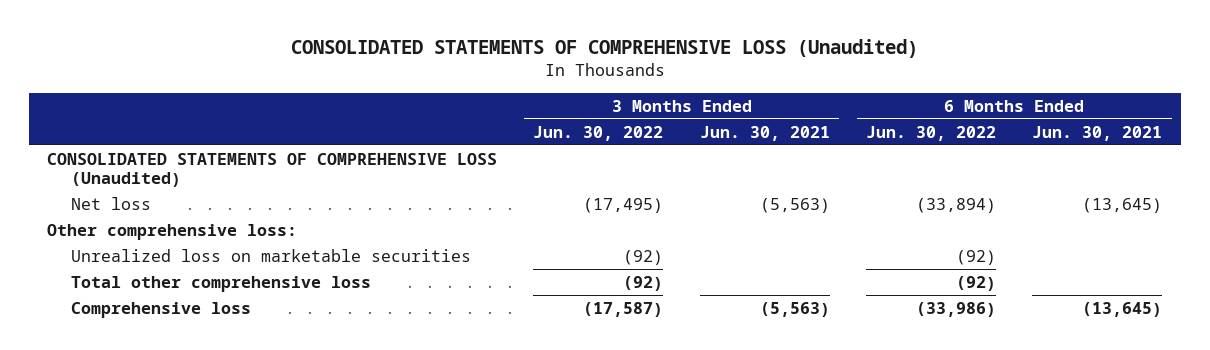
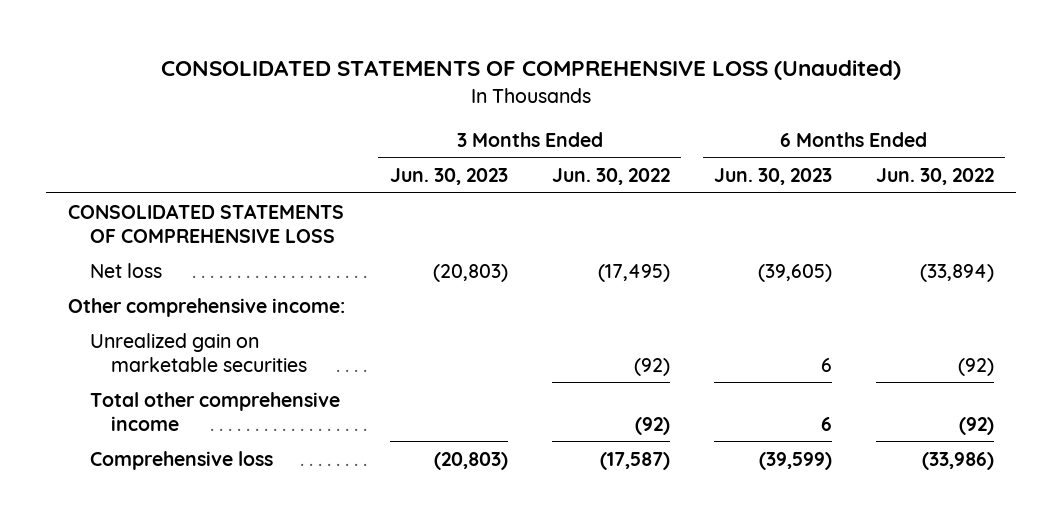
- | 3 Months Ended Jun. 30, 2022 | 3 Months Ended Jun. 30, 2021 | 6 Months Ended Jun. 30, 2022 | 6 Months Ended Jun. 30, 2021
+ | 3 Months Ended Jun. 30, 2023 | 3 Months Ended Jun. 30, 2022 | 6 Months Ended Jun. 30, 2023 | 6 Months Ended Jun. 30, 2022
- CONSOLIDATED STATEMENTS OF COMPREHENSIVE LOSS (Unaudited)
+ CONSOLIDATED STATEMENTS OF COMPREHENSIVE LOSS
- Other comprehensive loss:
- Unrealized loss on marketable securities | (92) | | (92) |
- Total other comprehensive loss | (92) | | (92) |
+ Other comprehensive income:
+ Unrealized gain on marketable securities | | (92) | 6 | (92)
+ Total other comprehensive income | | (92) | 6 | (92)

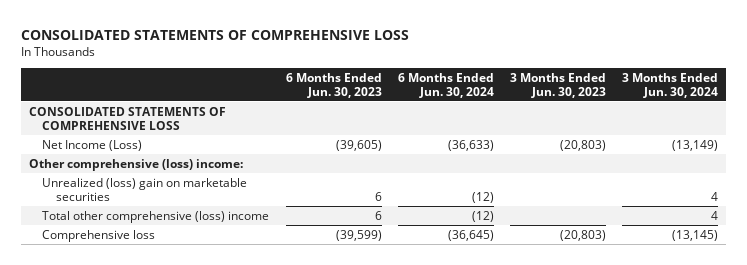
- CONSOLIDATED STATEMENTS OF COMPREHENSIVE LOSS (Unaudited)
+ CONSOLIDATED STATEMENTS OF COMPREHENSIVE LOSS
- | 3 Months Ended Jun. 30, 2023 | 3 Months Ended Jun. 30, 2022 | 6 Months Ended Jun. 30, 2023 | 6 Months Ended Jun. 30, 2022
+ | 6 Months Ended Jun. 30, 2023 | 6 Months Ended Jun. 30, 2024 | 3 Months Ended Jun. 30, 2023 | 3 Months Ended Jun. 30, 2024
- Net loss | (20,803) | (17,495) | (39,605) | (33,894)
- Other comprehensive income:
- Unrealized gain on marketable securities | | (92) | 6 | (92)
- Total other comprehensive income | | (92) | 6 | (92)
+ Net Income (Loss) | (39,605) | (36,633) | (20,803) | (13,149)
+ Other comprehensive (loss) income:
+ Unrealized (loss) gain on marketable securities | 6 | (12) | | 4
+ Total other comprehensive (loss) income | 6 | (12) | | 4

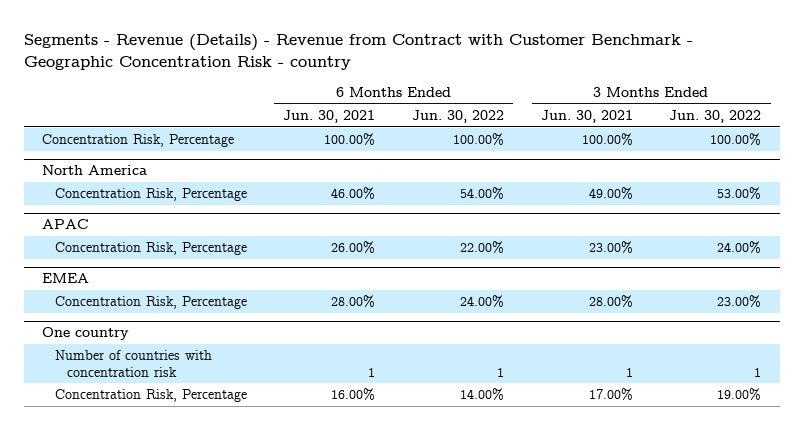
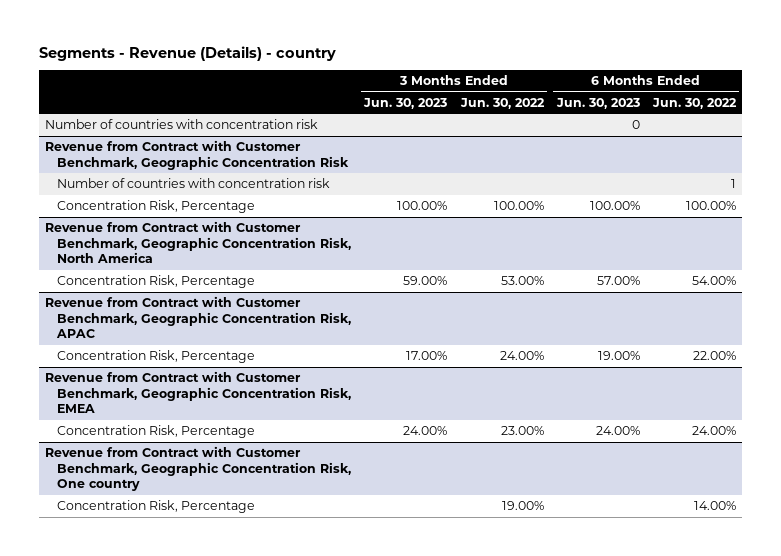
- Segments - Revenue (Details) - Revenue from Contract with Customer Benchmark - Geographic Concentration Risk - country
+ Segments - Revenue (Details) - country
- | 6 Months Ended Jun. 30, 2021 | 6 Months Ended Jun. 30, 2022 | 3 Months Ended Jun. 30, 2021 | 3 Months Ended Jun. 30, 2022
+ | 3 Months Ended Jun. 30, 2023 | 3 Months Ended Jun. 30, 2022 | 6 Months Ended Jun. 30, 2023 | 6 Months Ended Jun. 30, 2022
+ Number of countries with concentration risk | | | 0 |
+ Revenue from Contract with Customer Benchmark, Geographic Concentration Risk
+ Number of countries with concentration risk | | | | 1
- North America
+ Revenue from Contract with Customer Benchmark, Geographic Concentration Risk, North America
- APAC
+ Revenue from Contract with Customer Benchmark, Geographic Concentration Risk, APAC
- EMEA
+ Revenue from Contract with Customer Benchmark, Geographic Concentration Risk, EMEA
- One country
- Number of countries with concentration risk | 1 | 1 | 1 | 1
+ Revenue from Contract with Customer Benchmark, Geographic Concentration Risk, One country

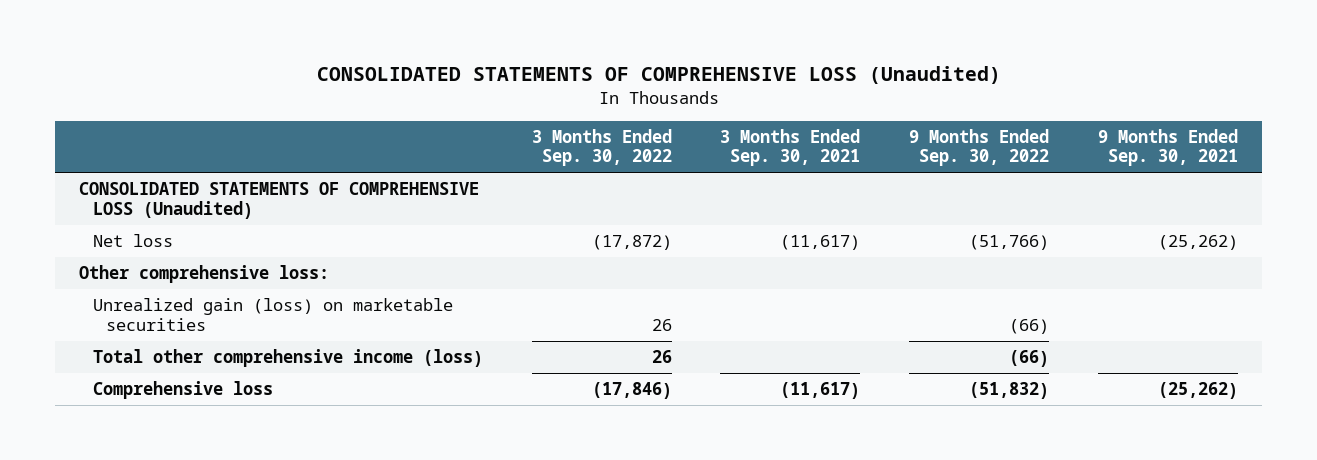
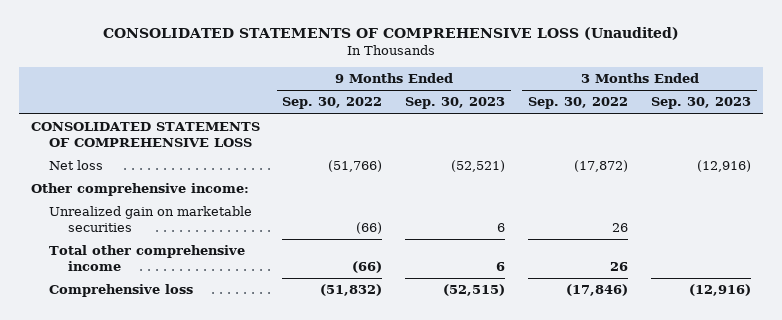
- | 3 Months Ended Sep. 30, 2022 | 3 Months Ended Sep. 30, 2021 | 9 Months Ended Sep. 30, 2022 | 9 Months Ended Sep. 30, 2021
+ | 9 Months Ended Sep. 30, 2022 | 9 Months Ended Sep. 30, 2023 | 3 Months Ended Sep. 30, 2022 | 3 Months Ended Sep. 30, 2023
- CONSOLIDATED STATEMENTS OF COMPREHENSIVE LOSS (Unaudited)
+ CONSOLIDATED STATEMENTS OF COMPREHENSIVE LOSS
- Other comprehensive loss:
- Unrealized gain (loss) on marketable securities | 26 | | (66) |
- Total other comprehensive income (loss) | 26 | | (66) |
+ Other comprehensive income:
+ Unrealized gain on marketable securities | (66) | 6 | 26 |
+ Total other comprehensive income | (66) | 6 | 26 |

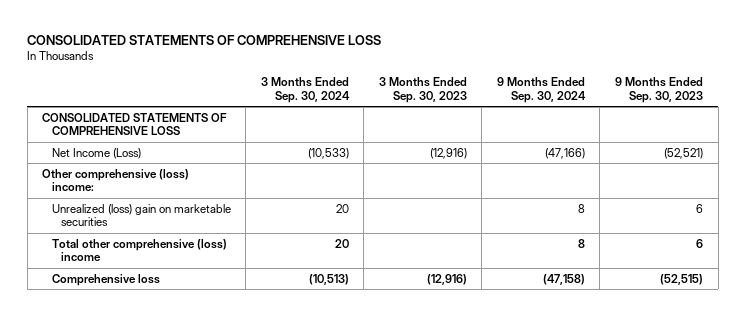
- CONSOLIDATED STATEMENTS OF COMPREHENSIVE LOSS (Unaudited)
+ CONSOLIDATED STATEMENTS OF COMPREHENSIVE LOSS
- | 9 Months Ended Sep. 30, 2022 | 9 Months Ended Sep. 30, 2023 | 3 Months Ended Sep. 30, 2022 | 3 Months Ended Sep. 30, 2023
+ | 3 Months Ended Sep. 30, 2024 | 3 Months Ended Sep. 30, 2023 | 9 Months Ended Sep. 30, 2024 | 9 Months Ended Sep. 30, 2023
- Net loss | (51,766) | (52,521) | (17,872) | (12,916)
- Other comprehensive income:
- Unrealized gain on marketable securities | (66) | 6 | 26 |
- Total other comprehensive income | (66) | 6 | 26 |
+ Net Income (Loss) | (10,533) | (12,916) | (47,166) | (52,521)
+ Other comprehensive (loss) income:
+ Unrealized (loss) gain on marketable securities | 20 | | 8 | 6
+ Total other comprehensive (loss) income | 20 | | 8 | 6

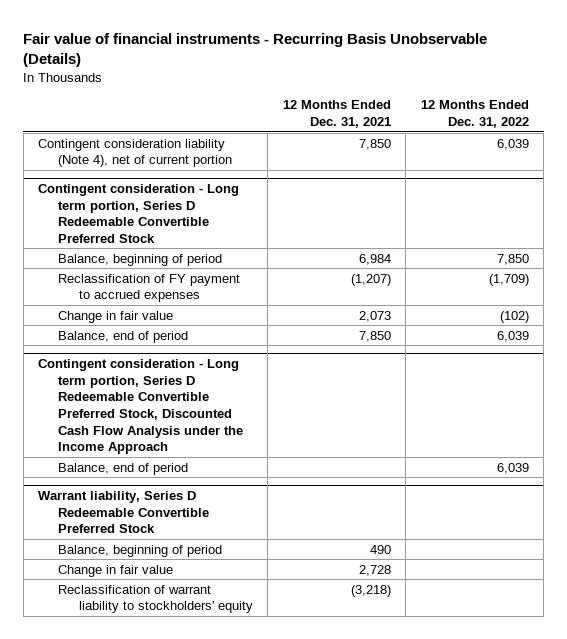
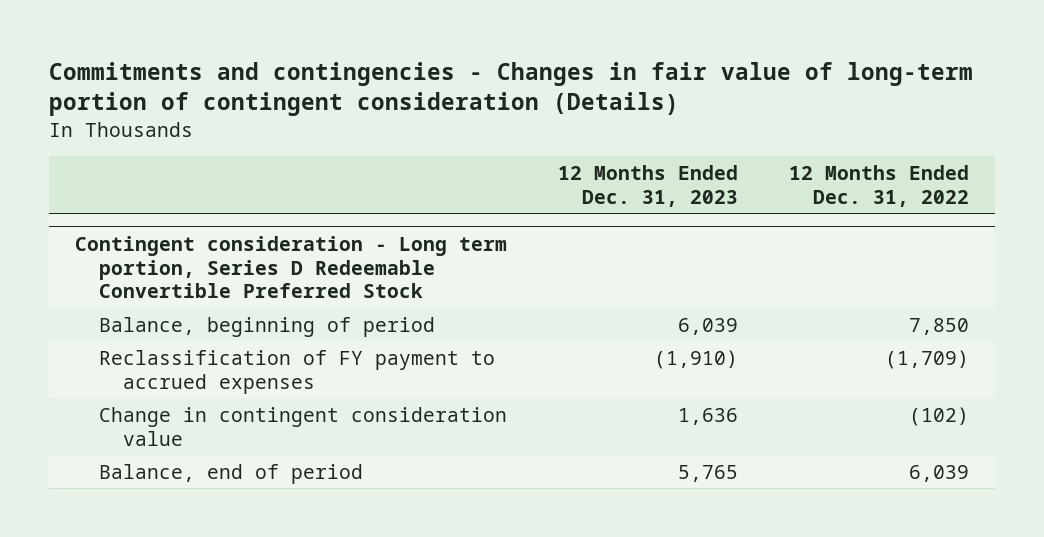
- Fair value of financial instruments - Recurring Basis Unobservable (Details)
+ Commitments and contingencies - Changes in fair value of long-term portion of contingent consideration (Details)
- | 12 Months Ended Dec. 31, 2021 | 12 Months Ended Dec. 31, 2022
+ | 12 Months Ended Dec. 31, 2023 | 12 Months Ended Dec. 31, 2022
- Contingent consideration liability (Note 4), net of current portion | 7,850 | 6,039
@ Contingent consideration - Long term portion, Series D Redeemable Convertible Preferred Stock
- Change in fair value | 2,073 | (102)
- Balance, end of period | 7,850 | 6,039
- Contingent consideration - Long term portion, Series D Redeemable Convertible Preferred Stock, Discounted Cash Flow Analysis under the Income Approach
@ Contingent consideration - Long term portion, Series D Redeemable Convertible Preferred Stock
+ Change in contingent consideration value | 1,636 | (102)
- Warrant liability, Series D Redeemable Convertible Preferred Stock
- Balance, beginning of period | 490 |
- Change in fair value | 2,728 |
- Reclassification of warrant liability to stockholders' equity | (3,218) |

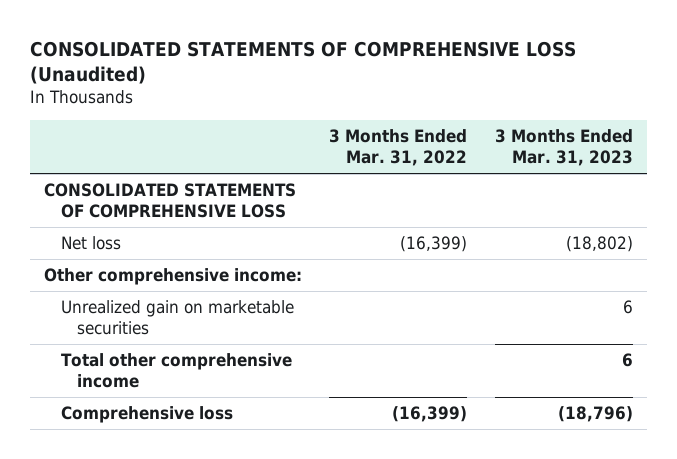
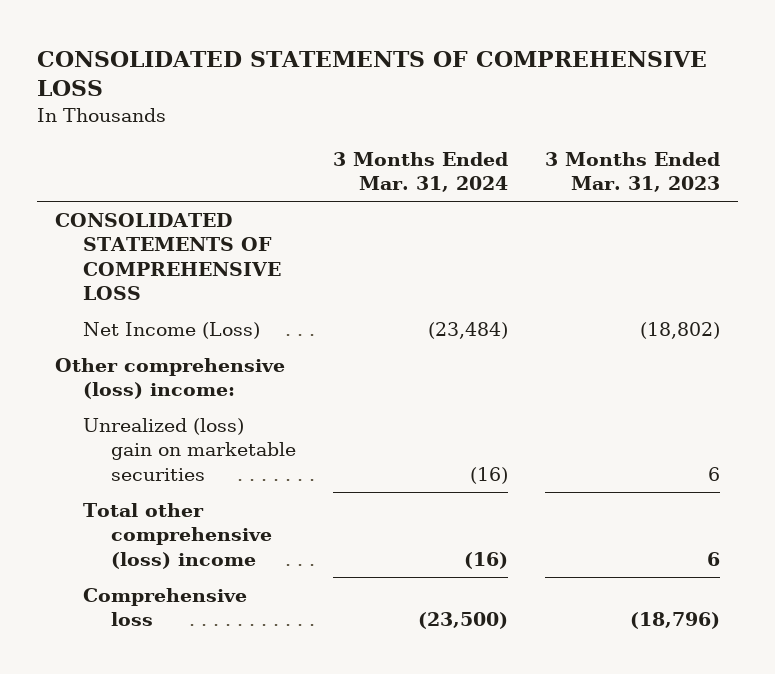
- CONSOLIDATED STATEMENTS OF COMPREHENSIVE LOSS (Unaudited)
+ CONSOLIDATED STATEMENTS OF COMPREHENSIVE LOSS
- | 3 Months Ended Mar. 31, 2022 | 3 Months Ended Mar. 31, 2023
+ | 3 Months Ended Mar. 31, 2024 | 3 Months Ended Mar. 31, 2023
- Net loss | (16,399) | (18,802)
- Other comprehensive income:
- Unrealized gain on marketable securities | | 6
- Total other comprehensive income | | 6
+ Net Income (Loss) | (23,484) | (18,802)
+ Other comprehensive (loss) income:
+ Unrealized (loss) gain on marketable securities | (16) | 6
+ Total other comprehensive (loss) income | (16) | 6

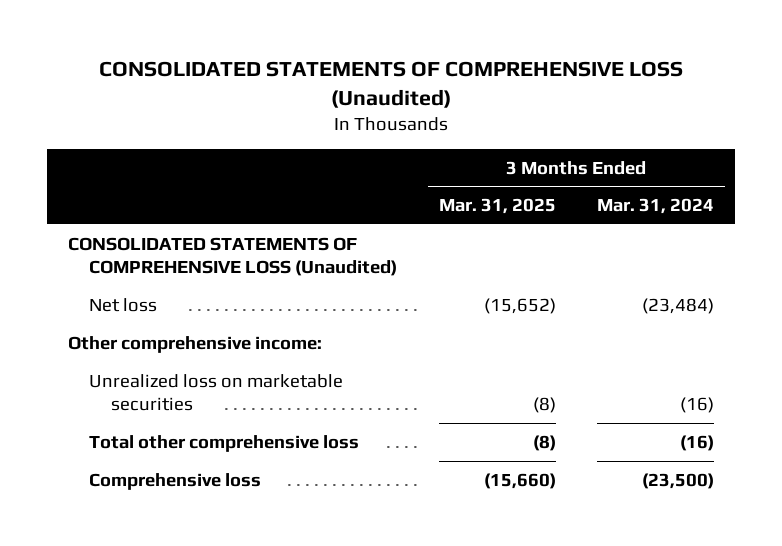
- CONSOLIDATED STATEMENTS OF COMPREHENSIVE LOSS
+ CONSOLIDATED STATEMENTS OF COMPREHENSIVE LOSS (Unaudited)
- | 3 Months Ended Mar. 31, 2024 | 3 Months Ended Mar. 31, 2023
+ | 3 Months Ended Mar. 31, 2025 | 3 Months Ended Mar. 31, 2024
- CONSOLIDATED STATEMENTS OF COMPREHENSIVE LOSS
- Net Income (Loss) | (23,484) | (18,802)
- Other comprehensive (loss) income:
- Unrealized (loss) gain on marketable securities | (16) | 6
- Total other comprehensive (loss) income | (16) | 6
+ CONSOLIDATED STATEMENTS OF COMPREHENSIVE LOSS (Unaudited)
+ Net loss | (15,652) | (23,484)
+ Other comprehensive income:
+ Unrealized loss on marketable securities | (8) | (16)
+ Total other comprehensive loss | (8) | (16)

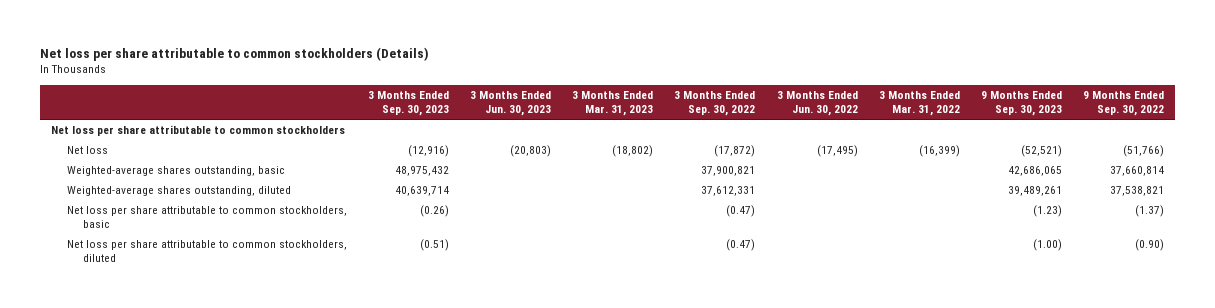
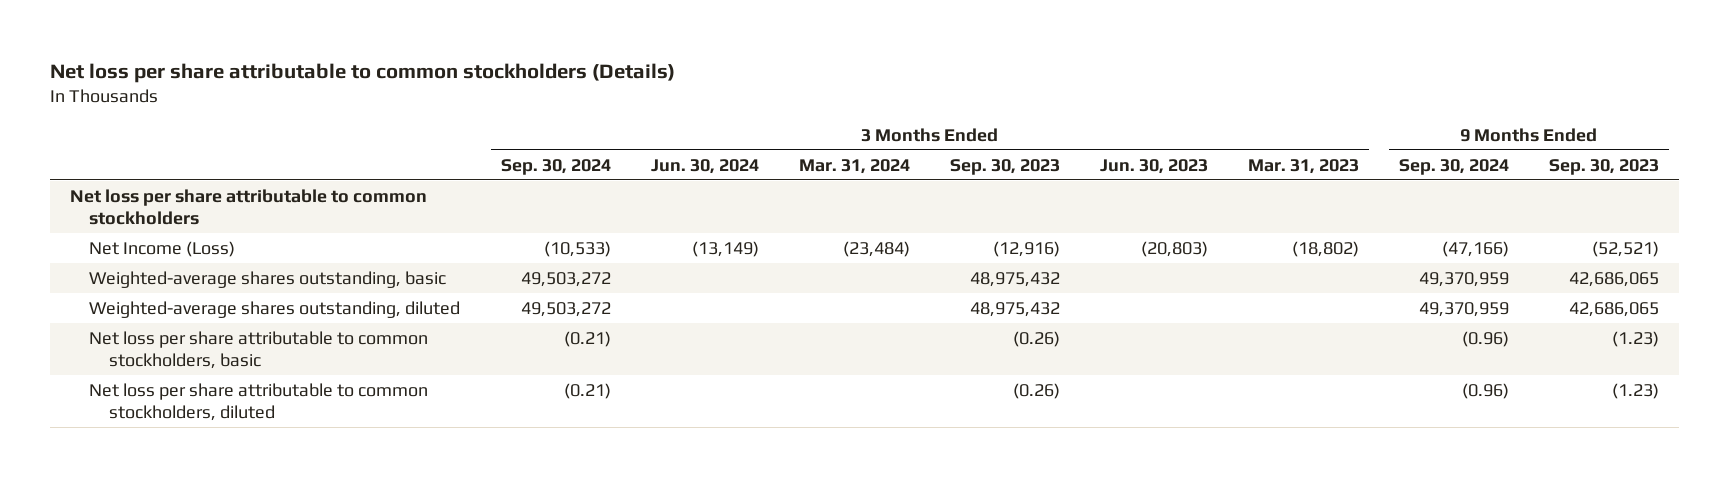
- | 3 Months Ended Sep. 30, 2023 | 3 Months Ended Jun. 30, 2023 | 3 Months Ended Mar. 31, 2023 | 3 Months Ended Sep. 30, 2022 | 3 Months Ended Jun. 30, 2022 | 3 Months Ended Mar. 31, 2022 | 9 Months Ended Sep. 30, 2023 | 9 Months Ended Sep. 30, 2022
+ | 3 Months Ended Sep. 30, 2024 | 3 Months Ended Jun. 30, 2024 | 3 Months Ended Mar. 31, 2024 | 3 Months Ended Sep. 30, 2023 | 3 Months Ended Jun. 30, 2023 | 3 Months Ended Mar. 31, 2023 | 9 Months Ended Sep. 30, 2024 | 9 Months Ended Sep. 30, 2023
- Net loss | (12,916) | (20,803) | (18,802) | (17,872) | (17,495) | (16,399) | (52,521) | (51,766)
+ Net Income (Loss) | (10,533) | (13,149) | (23,484) | (12,916) | (20,803) | (18,802) | (47,166) | (52,521)
- Weighted-average shares outstanding, diluted | 40,639,714 | | | 37,612,331 | | | 39,489,261 | 37,538,821
+ Weighted-average shares outstanding, diluted | 49,503,272 | | | 48,975,432 | | | 49,370,959 | 42,686,065
- Net loss per share attributable to common stockholders, diluted | (0.51) | | | (0.47) | | | (1.00) | (0.90)
+ Net loss per share attributable to common stockholders, diluted | (0.21) | | | (0.26) | | | (0.96) | (1.23)

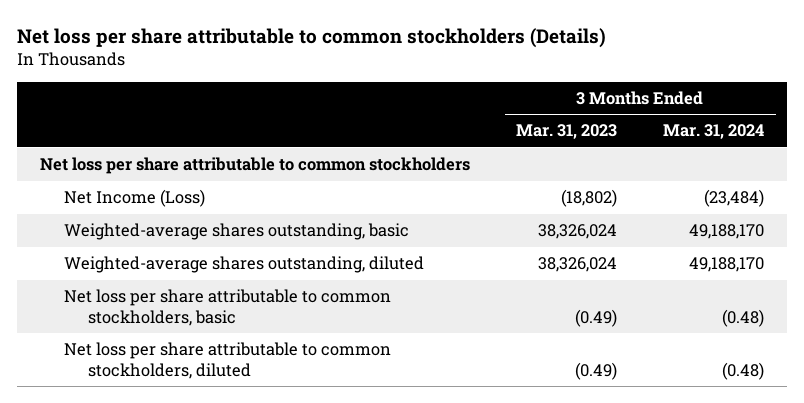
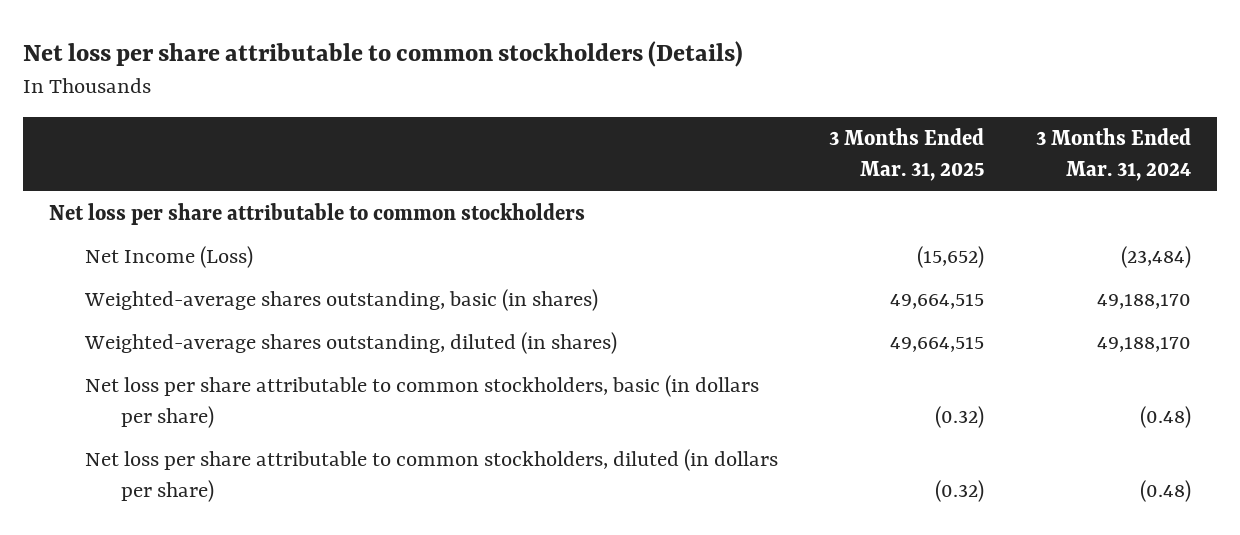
- | 3 Months Ended Mar. 31, 2023 | 3 Months Ended Mar. 31, 2024
+ | 3 Months Ended Mar. 31, 2025 | 3 Months Ended Mar. 31, 2024
- Weighted-average shares outstanding, basic | 38,326,024 | 49,188,170
- Weighted-average shares outstanding, diluted | 38,326,024 | 49,188,170
- Net loss per share attributable to common stockholders, basic | (0.49) | (0.48)
- Net loss per share attributable to common stockholders, diluted | (0.49) | (0.48)
+ Weighted-average shares outstanding, basic (in shares) | 49,664,515 | 49,188,170
+ Weighted-average shares outstanding, diluted (in shares) | 49,664,515 | 49,188,170
+ Net loss per share attributable to common stockholders, basic (in dollars per share) | (0.32) | (0.48)
+ Net loss per share attributable to common stockholders, diluted (in dollars per share) | (0.32) | (0.48)

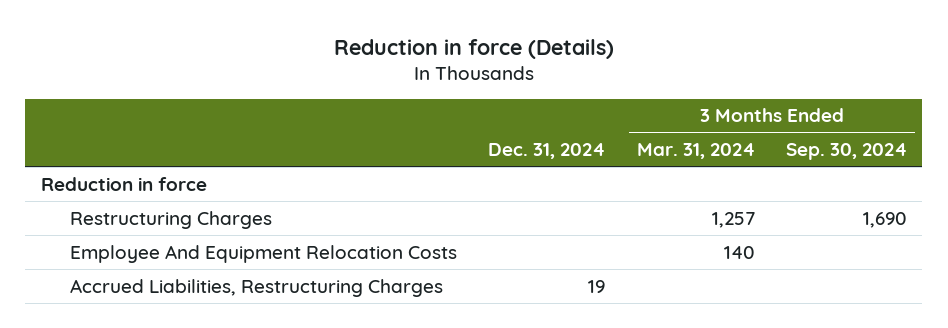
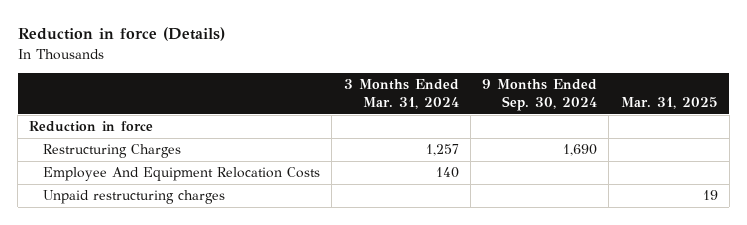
- | Dec. 31, 2024 | 3 Months Ended Mar. 31, 2024 | 3 Months Ended Sep. 30, 2024
+ | 3 Months Ended Mar. 31, 2024 | 9 Months Ended Sep. 30, 2024 | Mar. 31, 2025
- Accrued Liabilities, Restructuring Charges | 19 | |
+ Unpaid restructuring charges | | | 19

